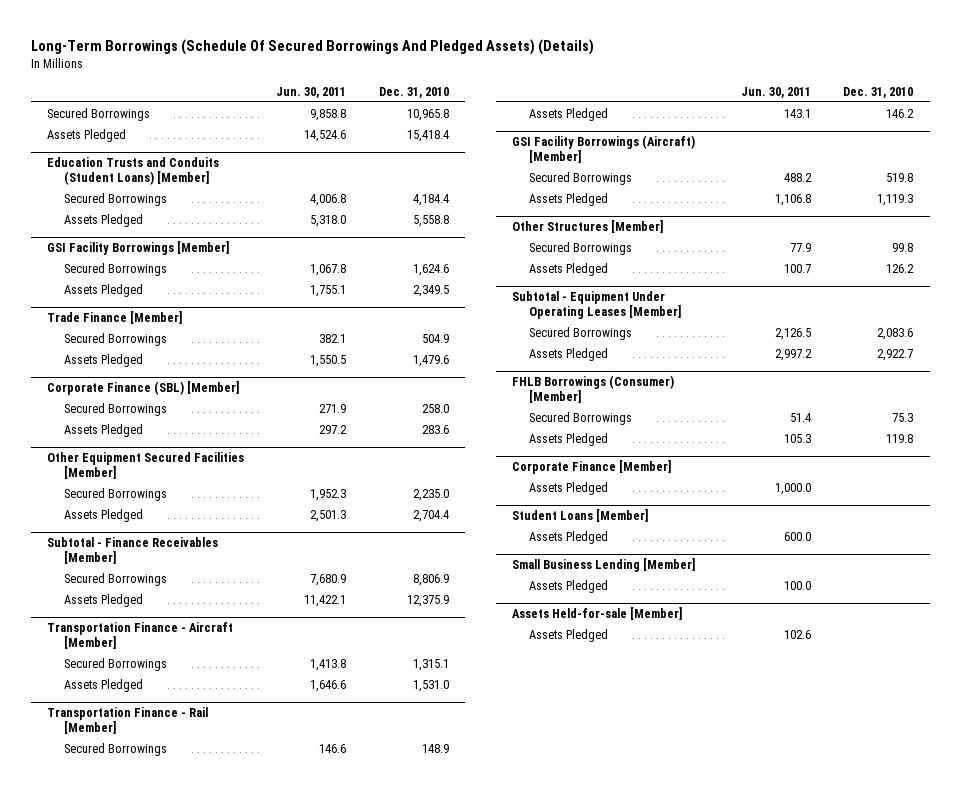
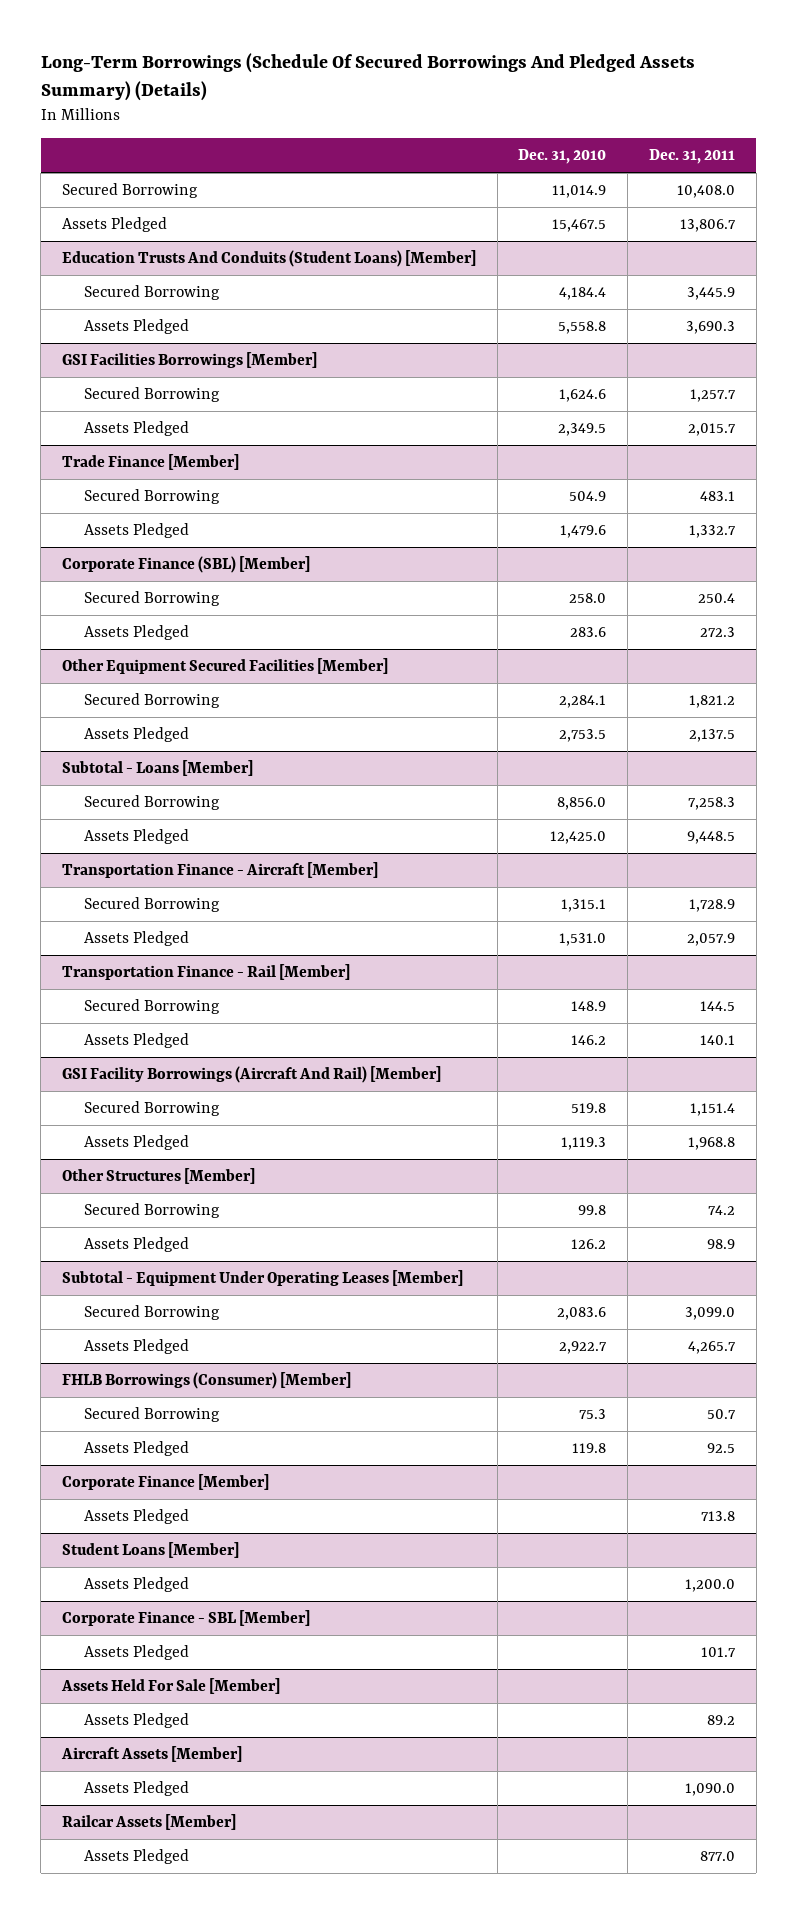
- Long-Term Borrowings (Schedule Of Secured Borrowings And Pledged Assets) (Details)
+ Long-Term Borrowings (Schedule Of Secured Borrowings And Pledged Assets Summary) (Details)
- | Jun. 30, 2011 | Dec. 31, 2010
+ | Dec. 31, 2010 | Dec. 31, 2011
- Secured Borrowings | 9,858.8 | 10,965.8
- Assets Pledged | 14,524.6 | 15,418.4
- Education Trusts and Conduits (Student Loans) [Member]
- Secured Borrowings | 4,006.8 | 4,184.4
+ Secured Borrowing | 11,014.9 | 10,408.0
+ Assets Pledged | 15,467.5 | 13,806.7
+ Education Trusts And Conduits (Student Loans) [Member]
+ Secured Borrowing | 4,184.4 | 3,445.9
- GSI Facility Borrowings [Member]
- Secured Borrowings | 1,067.8 | 1,624.6
+ GSI Facilities Borrowings [Member]
+ Secured Borrowing | 1,624.6 | 1,257.7
@ Trade Finance [Member]
- Secured Borrowings | 382.1 | 504.9
+ Secured Borrowing | 504.9 | 483.1
@ Corporate Finance (SBL) [Member]
- Secured Borrowings | 271.9 | 258.0
+ Secured Borrowing | 258.0 | 250.4
@ Other Equipment Secured Facilities [Member]
- Secured Borrowings | 1,952.3 | 2,235.0
- Assets Pledged | 2,501.3 | 2,704.4
- Subtotal - Finance Receivables [Member]
- Secured Borrowings | 7,680.9 | 8,806.9
- Assets Pledged | 11,422.1 | 12,375.9
@ Other Equipment Secured Facilities [Member]
+ Secured Borrowing | 2,284.1 | 1,821.2
+ Assets Pledged | 2,753.5 | 2,137.5
+ Subtotal - Loans [Member]
+ Secured Borrowing | 8,856.0 | 7,258.3
+ Assets Pledged | 12,425.0 | 9,448.5
@ Transportation Finance - Aircraft [Member]
- Secured Borrowings | 1,413.8 | 1,315.1
+ Secured Borrowing | 1,315.1 | 1,728.9
@ Transportation Finance - Rail [Member]
- Secured Borrowings | 146.6 | 148.9
+ Secured Borrowing | 148.9 | 144.5
- GSI Facility Borrowings (Aircraft) [Member]
- Secured Borrowings | 488.2 | 519.8
+ GSI Facility Borrowings (Aircraft And Rail) [Member]
+ Secured Borrowing | 519.8 | 1,151.4
@ Other Structures [Member]
- Secured Borrowings | 77.9 | 99.8
+ Secured Borrowing | 99.8 | 74.2
@ Subtotal - Equipment Under Operating Leases [Member]
- Secured Borrowings | 2,126.5 | 2,083.6
+ Secured Borrowing | 2,083.6 | 3,099.0
@ FHLB Borrowings (Consumer) [Member]
- Secured Borrowings | 51.4 | 75.3
+ Secured Borrowing | 75.3 | 50.7
- Small Business Lending [Member]
+ Corporate Finance - SBL [Member]
- Assets Held-for-sale [Member]
+ Assets Held For Sale [Member]
+ Aircraft Assets [Member]
+ Assets Pledged | | 1,090.0
+ Railcar Assets [Member]
+ Assets Pledged | | 877.0

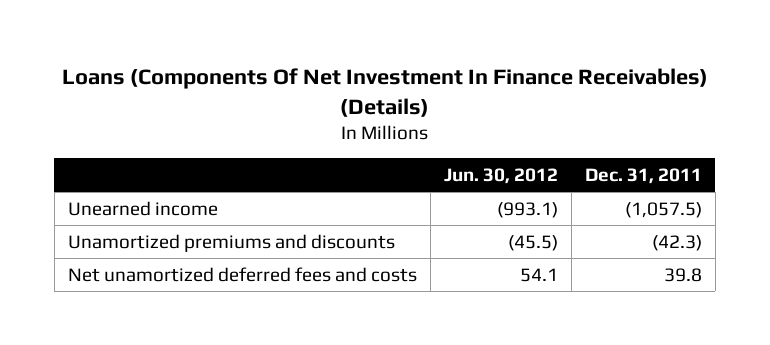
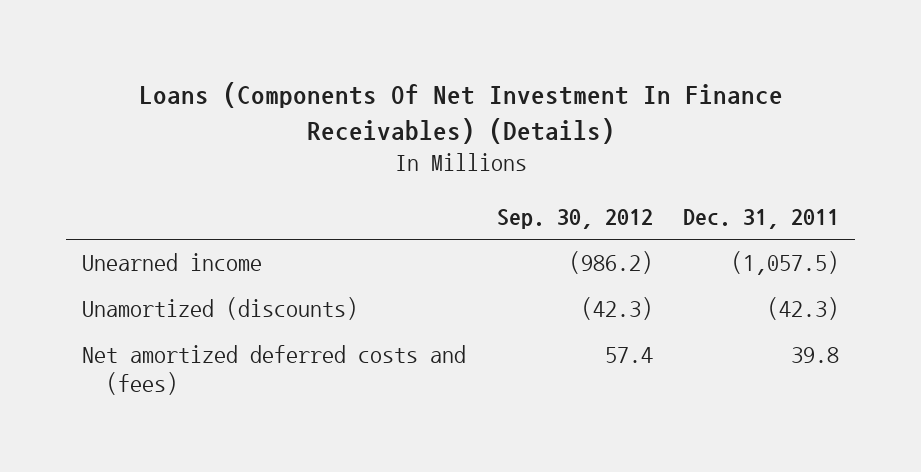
- | Jun. 30, 2012 | Dec. 31, 2011
+ | Sep. 30, 2012 | Dec. 31, 2011
- Unamortized premiums and discounts | (45.5) | (42.3)
- Net unamortized deferred fees and costs | 54.1 | 39.8
+ Unamortized (discounts) | (42.3) | (42.3)
+ Net amortized deferred costs and (fees) | 57.4 | 39.8

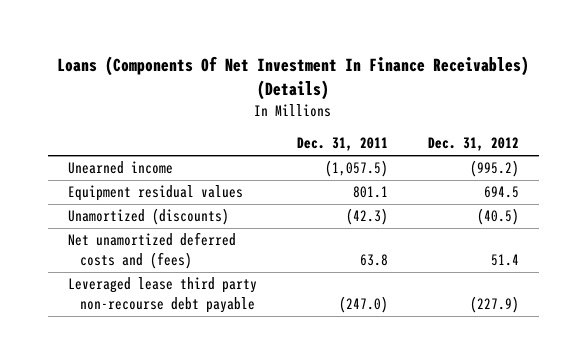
- | Sep. 30, 2012 | Dec. 31, 2011
+ | Dec. 31, 2011 | Dec. 31, 2012
+ Equipment residual values | 801.1 | 694.5
- Net amortized deferred costs and (fees) | 57.4 | 39.8
+ Net unamortized deferred costs and (fees) | 63.8 | 51.4
+ Leveraged lease third party non-recourse debt payable | (247.0) | (227.9)

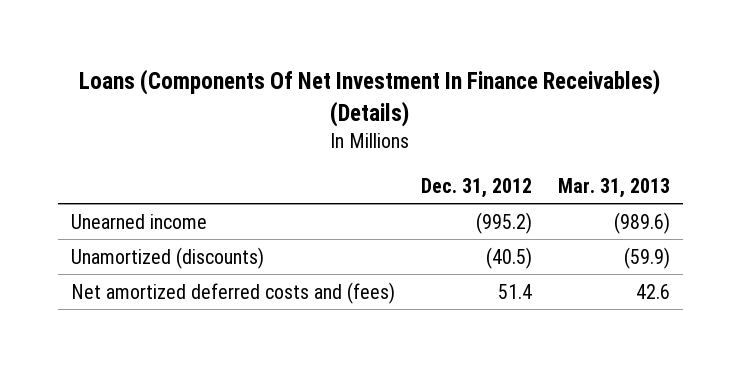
- | Dec. 31, 2011 | Dec. 31, 2012
+ | Dec. 31, 2012 | Mar. 31, 2013
- Equipment residual values | 801.1 | 694.5
- Net unamortized deferred costs and (fees) | 63.8 | 51.4
- Leveraged lease third party non-recourse debt payable | (247.0) | (227.9)
+ Net amortized deferred costs and (fees) | 51.4 | 42.6

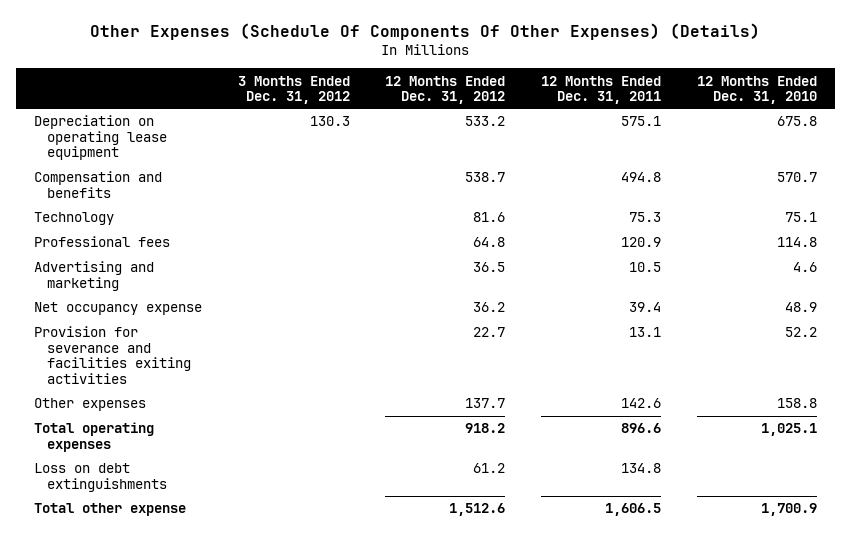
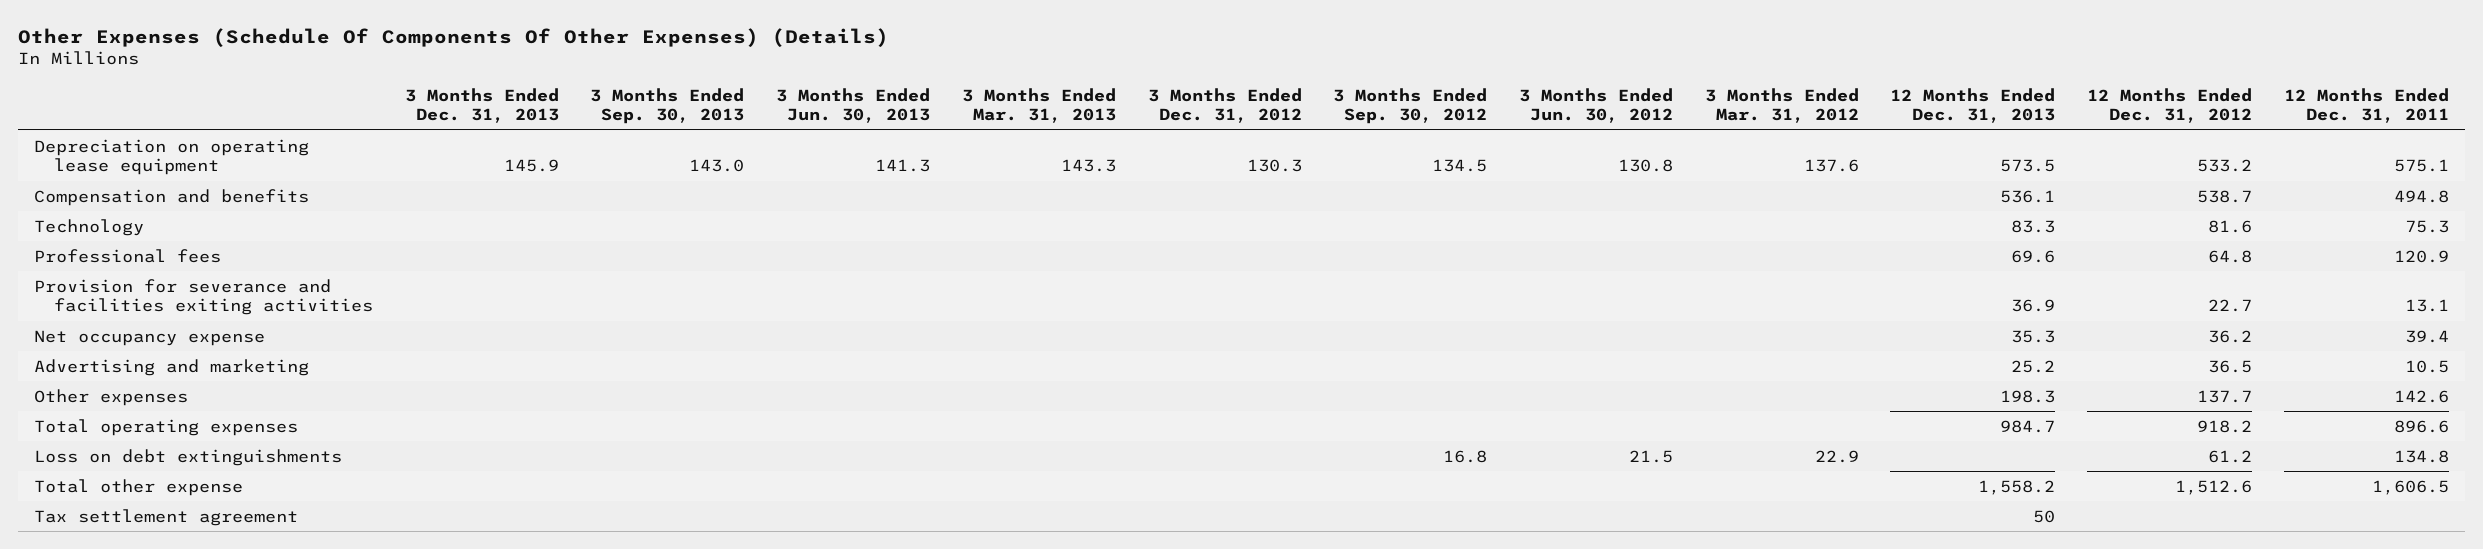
- | 3 Months Ended Dec. 31, 2012 | 12 Months Ended Dec. 31, 2012 | 12 Months Ended Dec. 31, 2011 | 12 Months Ended Dec. 31, 2010
+ | 3 Months Ended Dec. 31, 2013 | 3 Months Ended Sep. 30, 2013 | 3 Months Ended Jun. 30, 2013 | 3 Months Ended Mar. 31, 2013 | 3 Months Ended Dec. 31, 2012 | 3 Months Ended Sep. 30, 2012 | 3 Months Ended Jun. 30, 2012 | 3 Months Ended Mar. 31, 2012 | 12 Months Ended Dec. 31, 2013 | 12 Months Ended Dec. 31, 2012 | 12 Months Ended Dec. 31, 2011
moved down: Net occupancy expense | | | | | | | | | 35.3 | 36.2 | 39.4
moved down: Advertising and marketing | | | | | | | | | 25.2 | 36.5 | 10.5
+ Tax settlement agreement | | | | | | | | | 50 | |

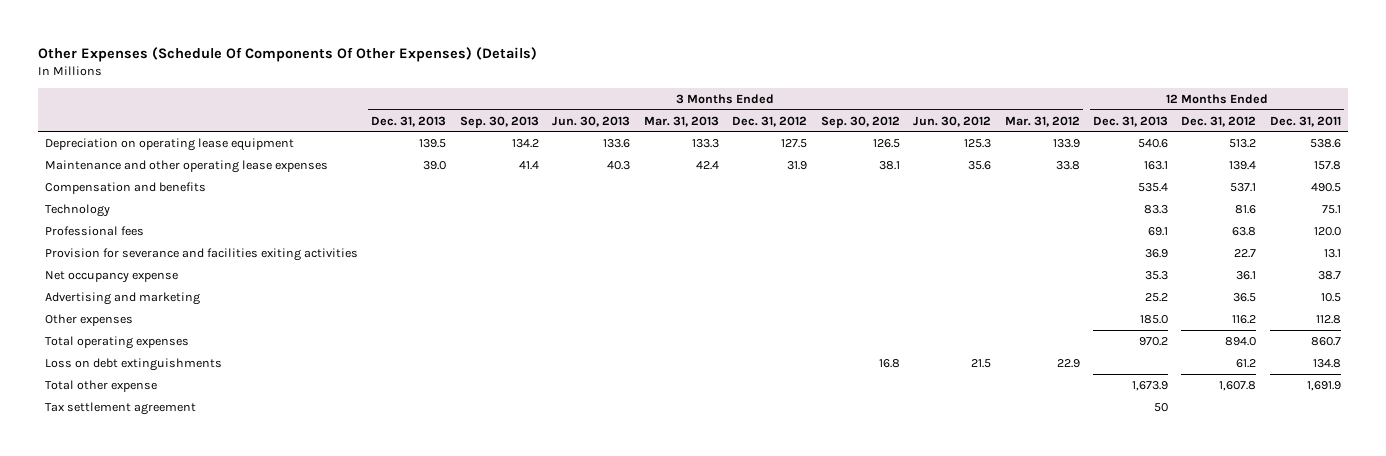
- Depreciation on operating lease equipment | 145.9 | 143.0 | 141.3 | 143.3 | 130.3 | 134.5 | 130.8 | 137.6 | 573.5 | 533.2 | 575.1
- Compensation and benefits | | | | | | | | | 536.1 | 538.7 | 494.8
- Technology | | | | | | | | | 83.3 | 81.6 | 75.3
- Professional fees | | | | | | | | | 69.6 | 64.8 | 120.9
+ Depreciation on operating lease equipment | 139.5 | 134.2 | 133.6 | 133.3 | 127.5 | 126.5 | 125.3 | 133.9 | 540.6 | 513.2 | 538.6
+ Maintenance and other operating lease expenses | 39.0 | 41.4 | 40.3 | 42.4 | 31.9 | 38.1 | 35.6 | 33.8 | 163.1 | 139.4 | 157.8
+ Compensation and benefits | | | | | | | | | 535.4 | 537.1 | 490.5
+ Technology | | | | | | | | | 83.3 | 81.6 | 75.1
+ Professional fees | | | | | | | | | 69.1 | 63.8 | 120.0
- Net occupancy expense | | | | | | | | | 35.3 | 36.2 | 39.4
+ Net occupancy expense | | | | | | | | | 35.3 | 36.1 | 38.7
- Other expenses | | | | | | | | | 198.3 | 137.7 | 142.6
- Total operating expenses | | | | | | | | | 984.7 | 918.2 | 896.6
+ Other expenses | | | | | | | | | 185.0 | 116.2 | 112.8
+ Total operating expenses | | | | | | | | | 970.2 | 894.0 | 860.7
- Total other expense | | | | | | | | | 1,558.2 | 1,512.6 | 1,606.5
+ Total other expense | | | | | | | | | 1,673.9 | 1,607.8 | 1,691.9

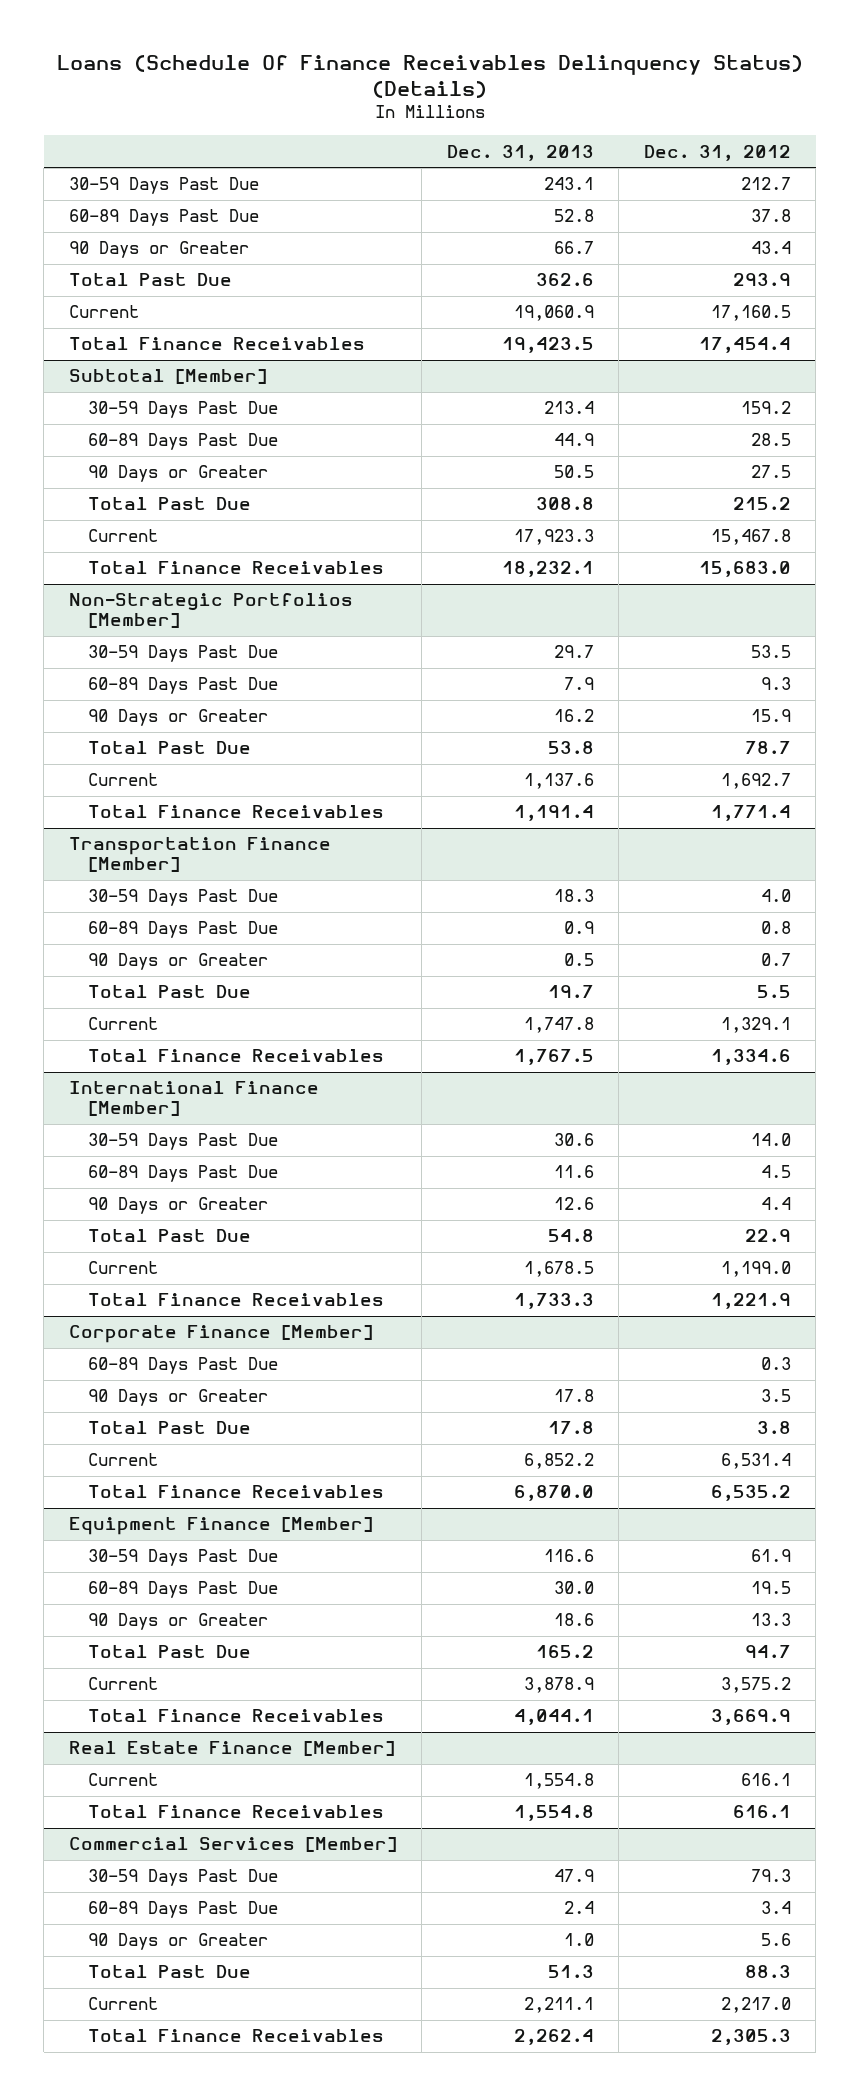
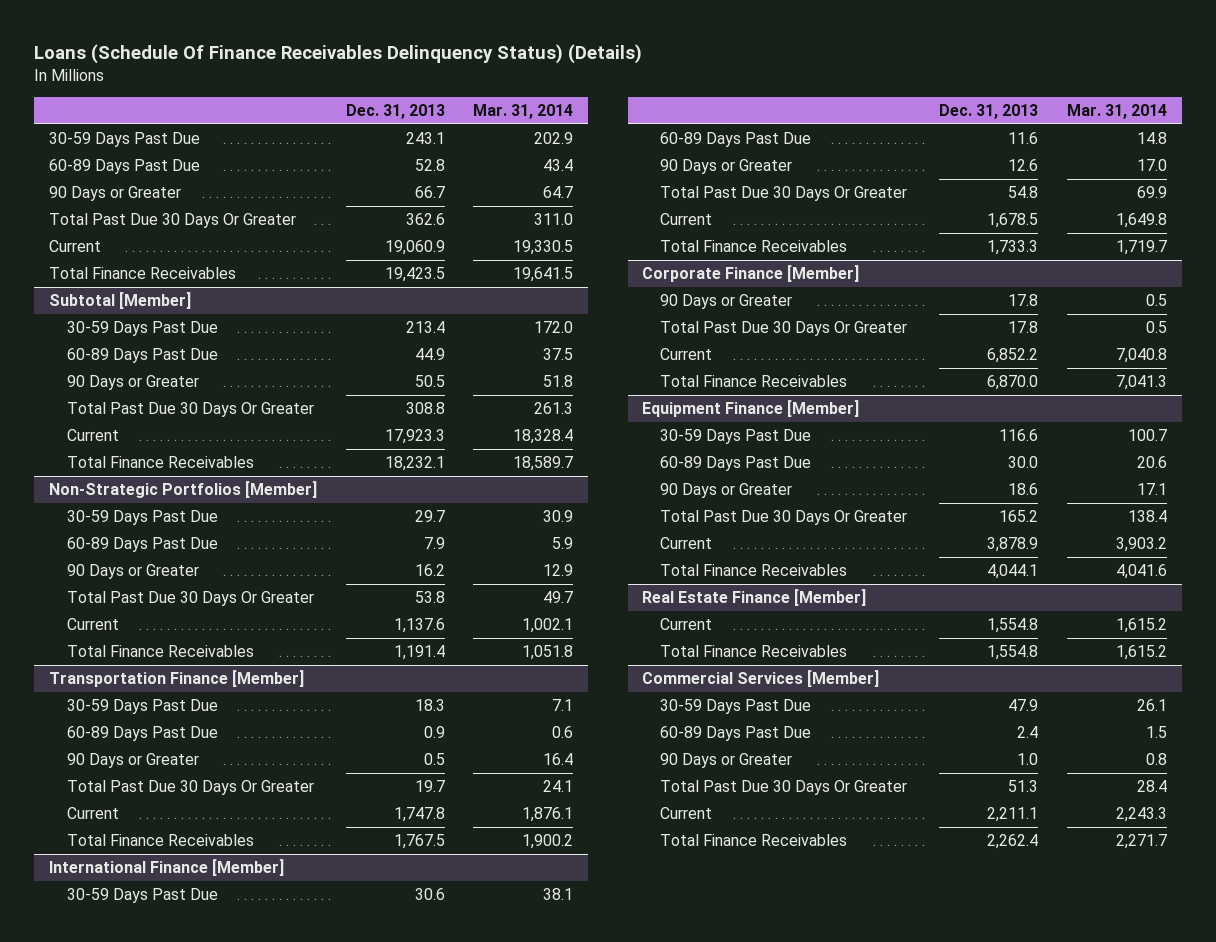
- | Dec. 31, 2013 | Dec. 31, 2012
+ | Dec. 31, 2013 | Mar. 31, 2014
- Total Past Due | 362.6 | 293.9
+ Total Past Due 30 Days Or Greater | 362.6 | 311.0
@ Subtotal [Member]
- Total Past Due | 308.8 | 215.2
+ Total Past Due 30 Days Or Greater | 308.8 | 261.3
@ Non-Strategic Portfolios [Member]
- Total Past Due | 53.8 | 78.7
+ Total Past Due 30 Days Or Greater | 53.8 | 49.7
@ Transportation Finance [Member]
- Total Past Due | 19.7 | 5.5
+ Total Past Due 30 Days Or Greater | 19.7 | 24.1
@ International Finance [Member]
- Total Past Due | 54.8 | 22.9
+ Total Past Due 30 Days Or Greater | 54.8 | 69.9
@ Corporate Finance [Member]
- 60-89 Days Past Due | | 0.3
- Total Past Due | 17.8 | 3.8
+ Total Past Due 30 Days Or Greater | 17.8 | 0.5
@ Equipment Finance [Member]
- Total Past Due | 165.2 | 94.7
+ Total Past Due 30 Days Or Greater | 165.2 | 138.4
@ Commercial Services [Member]
- Total Past Due | 51.3 | 88.3
+ Total Past Due 30 Days Or Greater | 51.3 | 28.4

